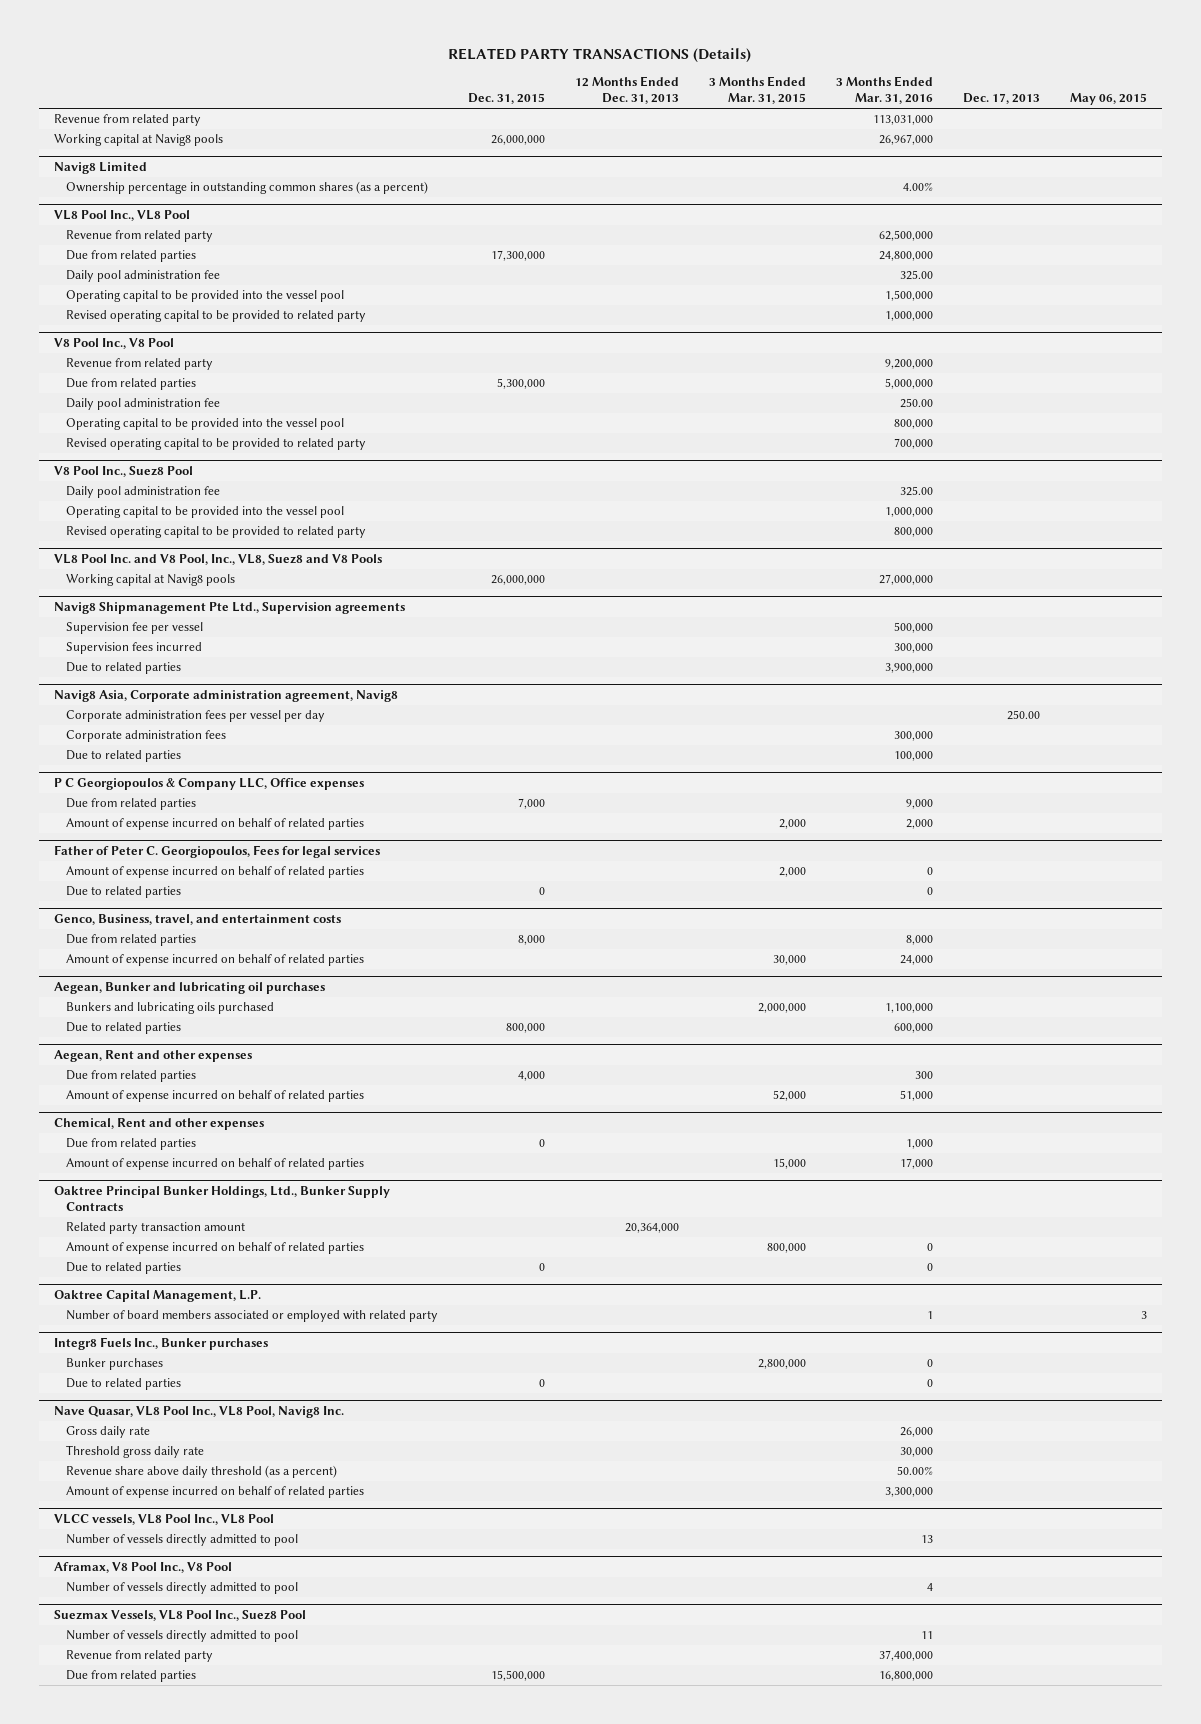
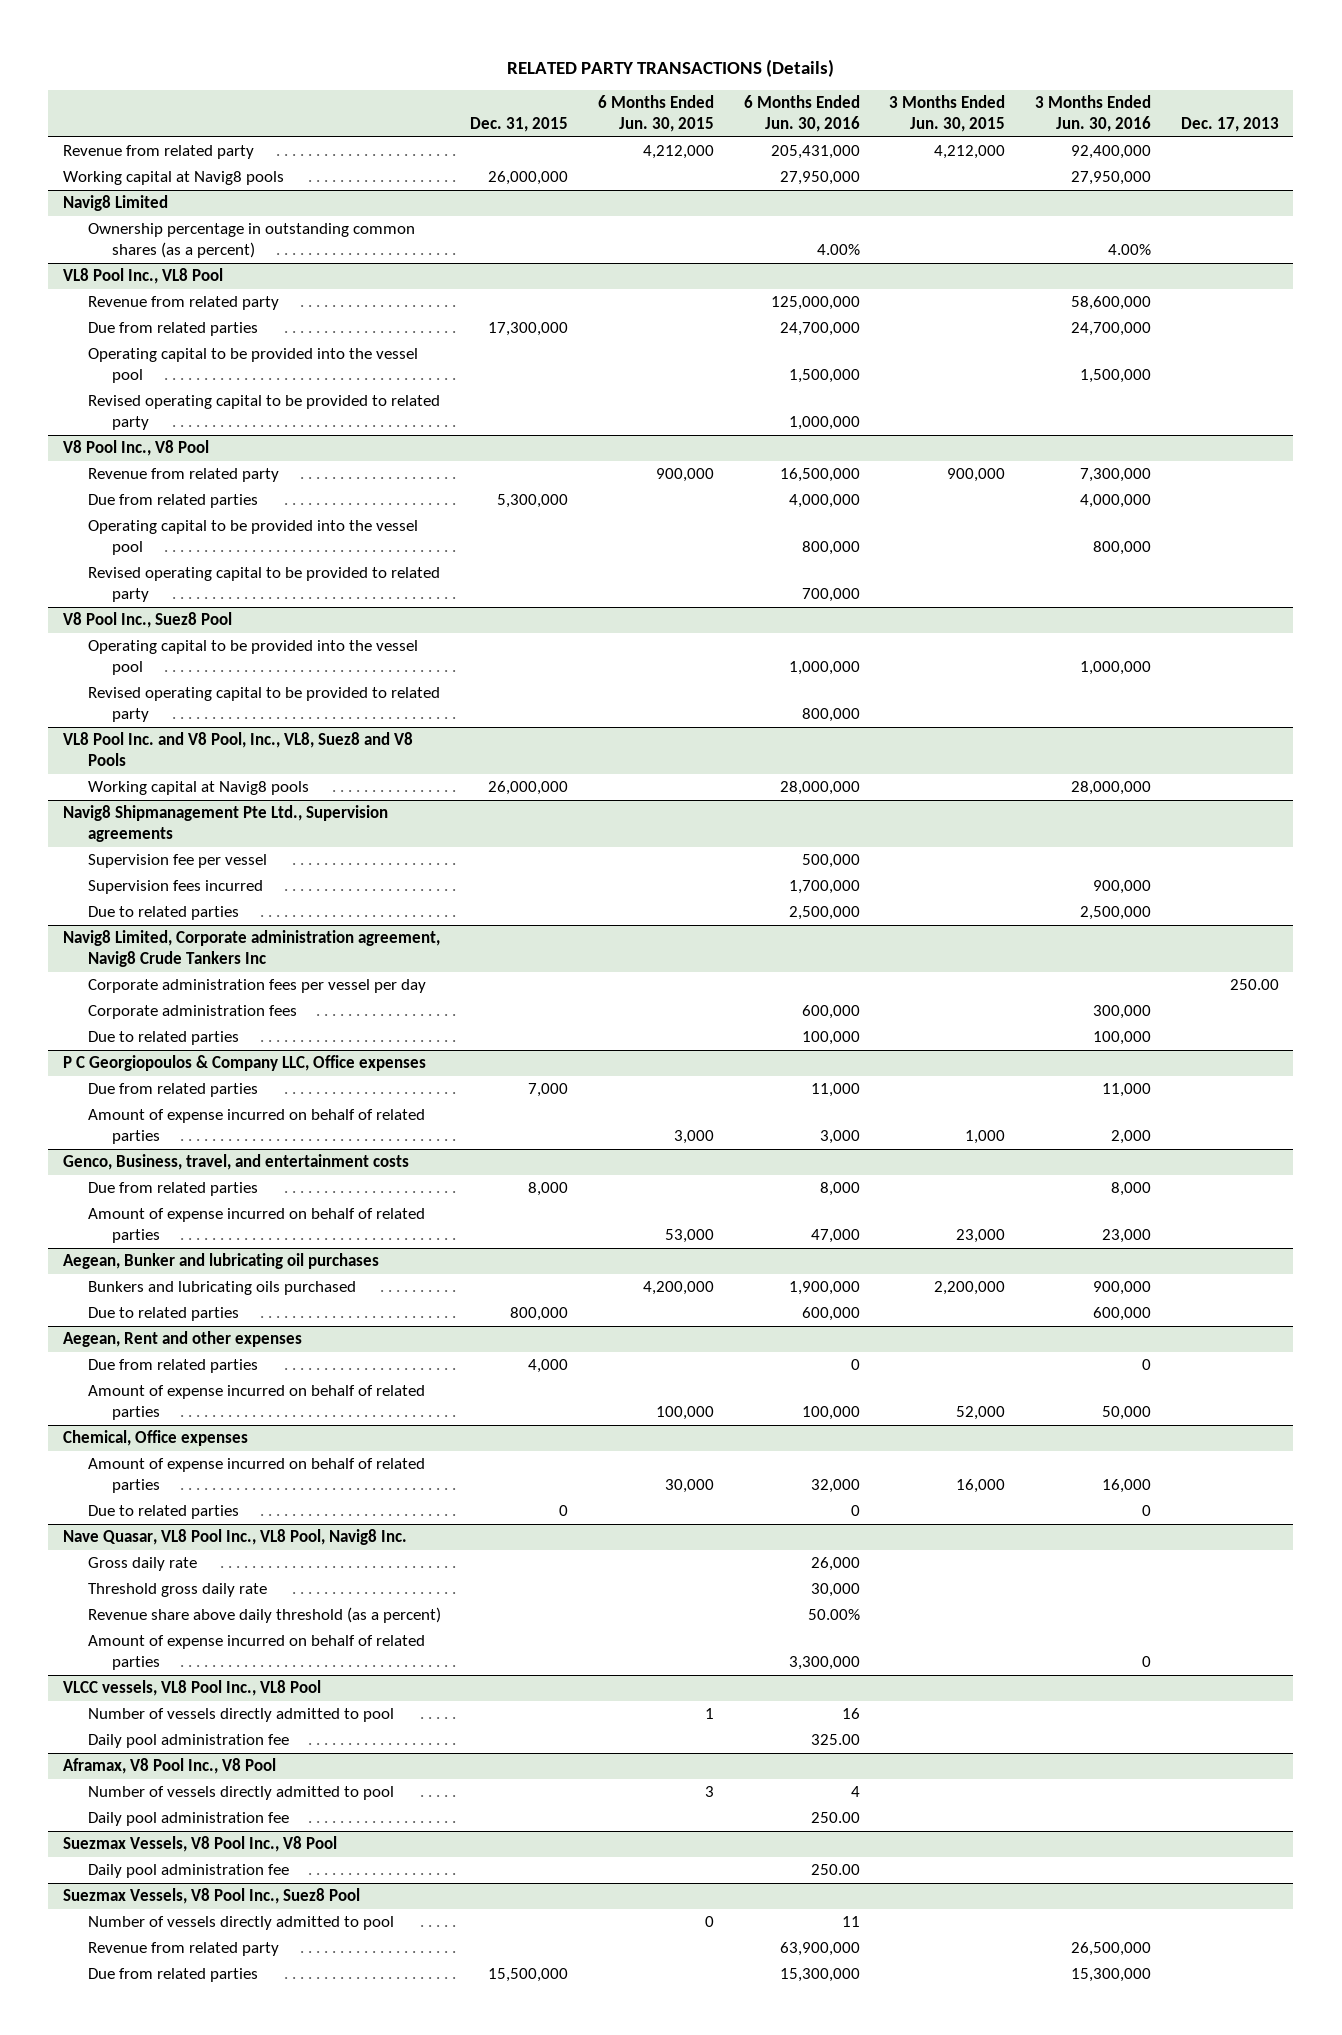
- | Dec. 31, 2015 | 12 Months Ended Dec. 31, 2013 | 3 Months Ended Mar. 31, 2015 | 3 Months Ended Mar. 31, 2016 | Dec. 17, 2013 | May 06, 2015
+ | Dec. 31, 2015 | 6 Months Ended Jun. 30, 2015 | 6 Months Ended Jun. 30, 2016 | 3 Months Ended Jun. 30, 2015 | 3 Months Ended Jun. 30, 2016 | Dec. 17, 2013
@ VL8 Pool Inc., VL8 Pool
- Daily pool administration fee | | | | 325.00 | |
@ V8 Pool Inc., V8 Pool
- Daily pool administration fee | | | | 250.00 | |
@ V8 Pool Inc., Suez8 Pool
- Daily pool administration fee | | | | 325.00 | |
- Navig8 Asia, Corporate administration agreement, Navig8
+ Navig8 Limited, Corporate administration agreement, Navig8 Crude Tankers Inc
- Father of Peter C. Georgiopoulos, Fees for legal services
- Amount of expense incurred on behalf of related parties | | | 2,000 | 0 | |
- Due to related parties | 0 | | | 0 | |
- Chemical, Rent and other expenses
- Due from related parties | 0 | | | 1,000 | |
- Amount of expense incurred on behalf of related parties | | | 15,000 | 17,000 | |
- Oaktree Principal Bunker Holdings, Ltd., Bunker Supply Contracts
- Related party transaction amount | | 20,364,000 | | | |
- Amount of expense incurred on behalf of related parties | | | 800,000 | 0 | |
- Due to related parties | 0 | | | 0 | |
- Oaktree Capital Management, L.P.
- Number of board members associated or employed with related party | | | | 1 | | 3
- Integr8 Fuels Inc., Bunker purchases
- Bunker purchases | | | 2,800,000 | 0 | |
- Due to related parties | 0 | | | 0 | |
+ Chemical, Office expenses
+ Amount of expense incurred on behalf of related parties | | 30,000 | 32,000 | 16,000 | 16,000 |
+ Due to related parties | 0 | | 0 | | 0 |
@ VLCC vessels, VL8 Pool Inc., VL8 Pool
+ Daily pool administration fee | | | 325.00 | | |
- Suezmax Vessels, VL8 Pool Inc., Suez8 Pool
@ Aframax, V8 Pool Inc., V8 Pool
+ Daily pool administration fee | | | 250.00 | | |
+ Suezmax Vessels, V8 Pool Inc., V8 Pool
+ Daily pool administration fee | | | 250.00 | | |
+ Suezmax Vessels, V8 Pool Inc., Suez8 Pool

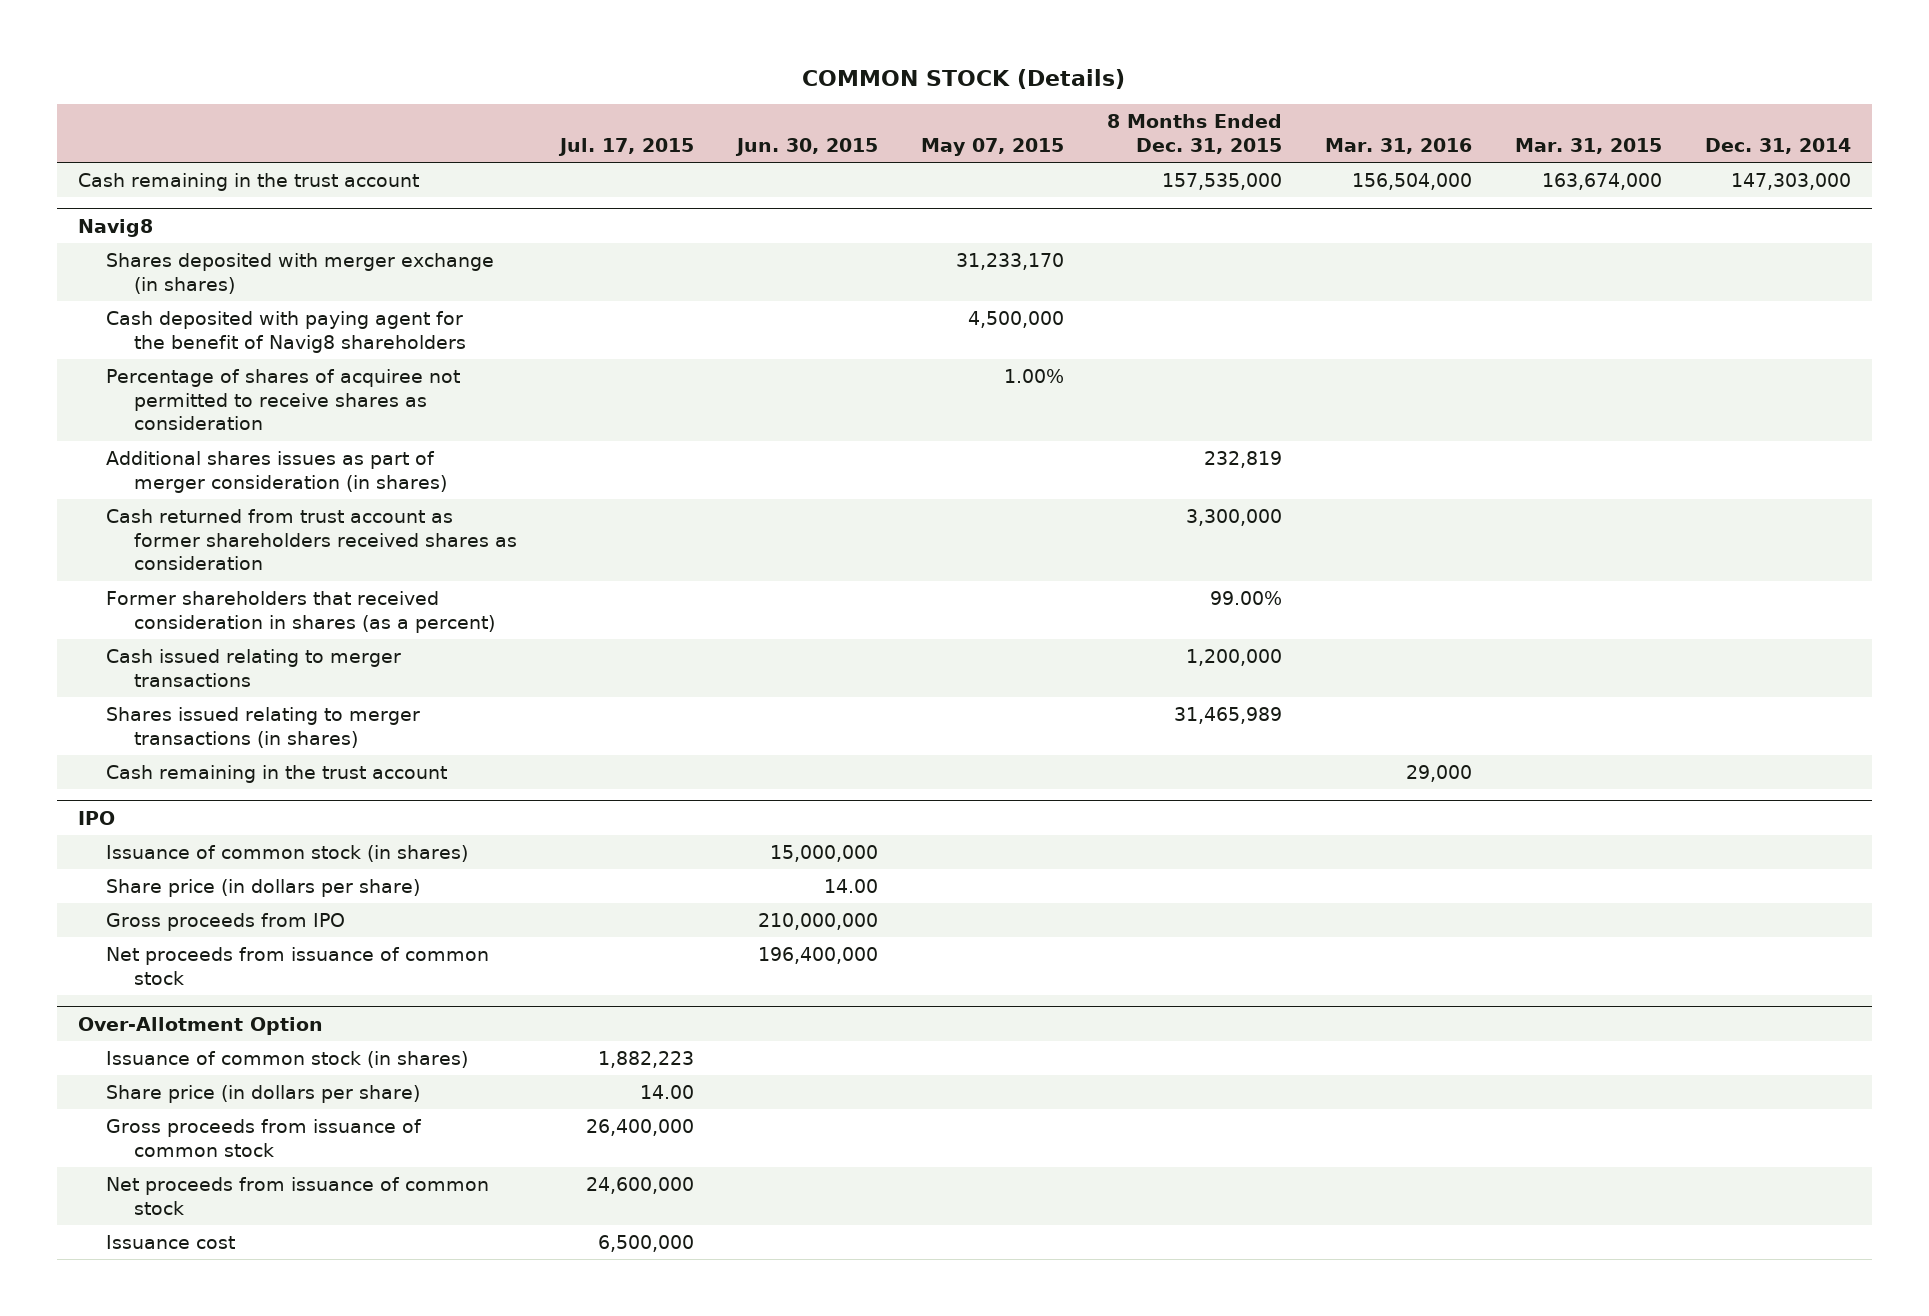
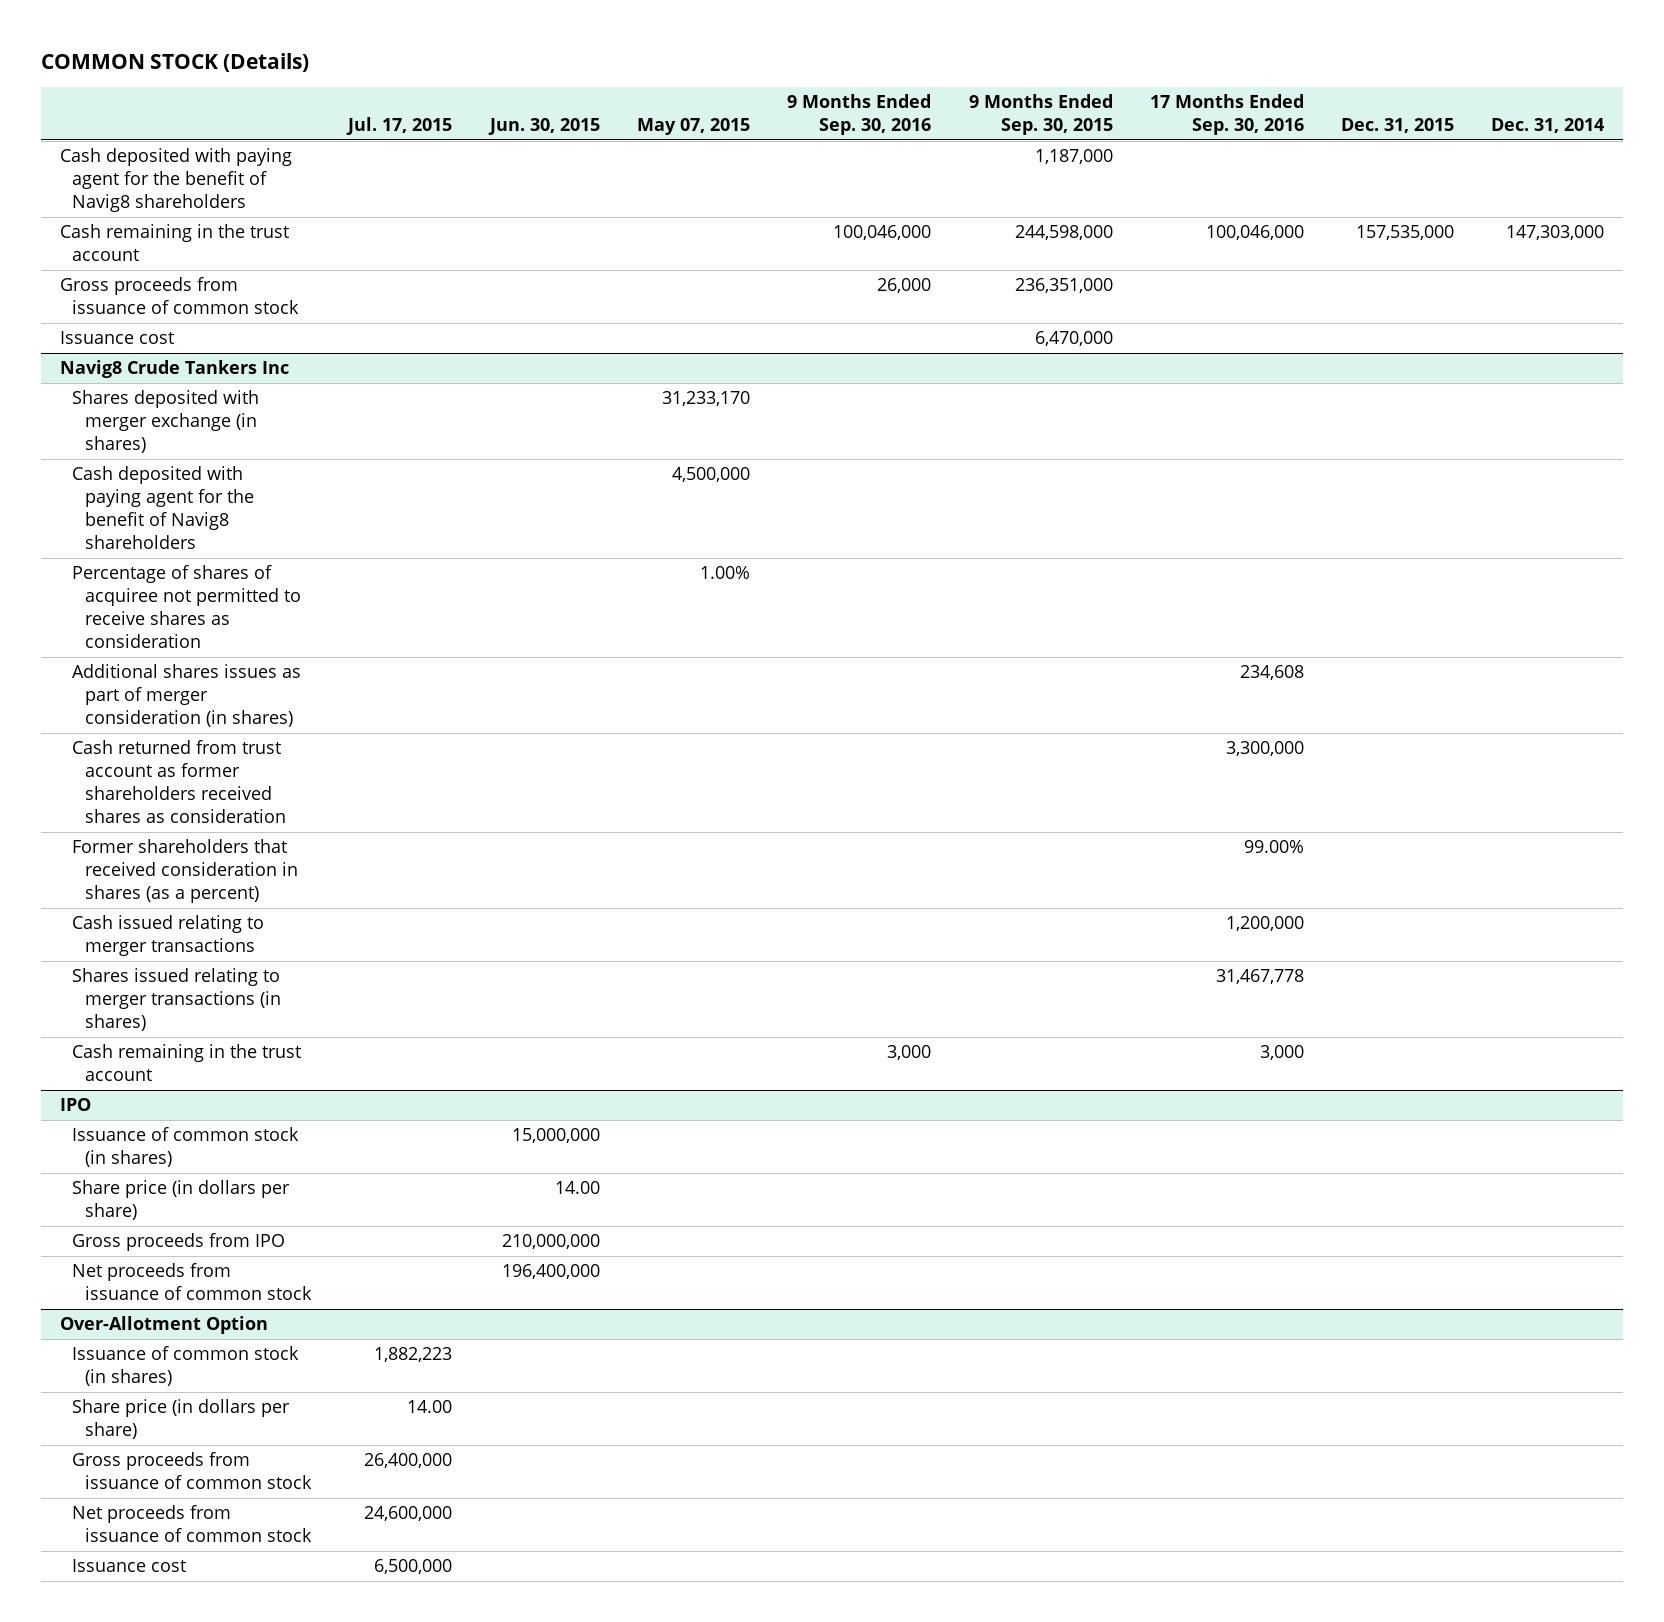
- | Jul. 17, 2015 | Jun. 30, 2015 | May 07, 2015 | 8 Months Ended Dec. 31, 2015 | Mar. 31, 2016 | Mar. 31, 2015 | Dec. 31, 2014
+ | Jul. 17, 2015 | Jun. 30, 2015 | May 07, 2015 | 9 Months Ended Sep. 30, 2016 | 9 Months Ended Sep. 30, 2015 | 17 Months Ended Sep. 30, 2016 | Dec. 31, 2015 | Dec. 31, 2014
+ Cash deposited with paying agent for the benefit of Navig8 shareholders | | | | | 1,187,000 | | |
- Navig8
+ Gross proceeds from issuance of common stock | | | | 26,000 | 236,351,000 | | |
+ Issuance cost | | | | | 6,470,000 | | |
+ Navig8 Crude Tankers Inc

